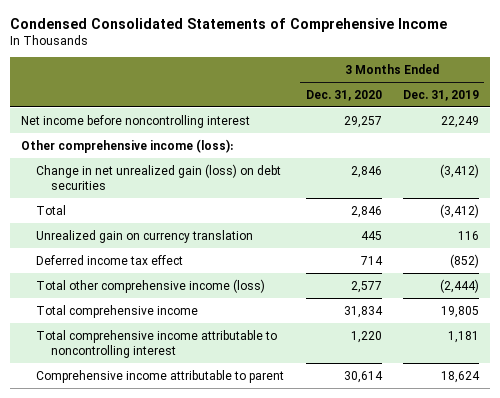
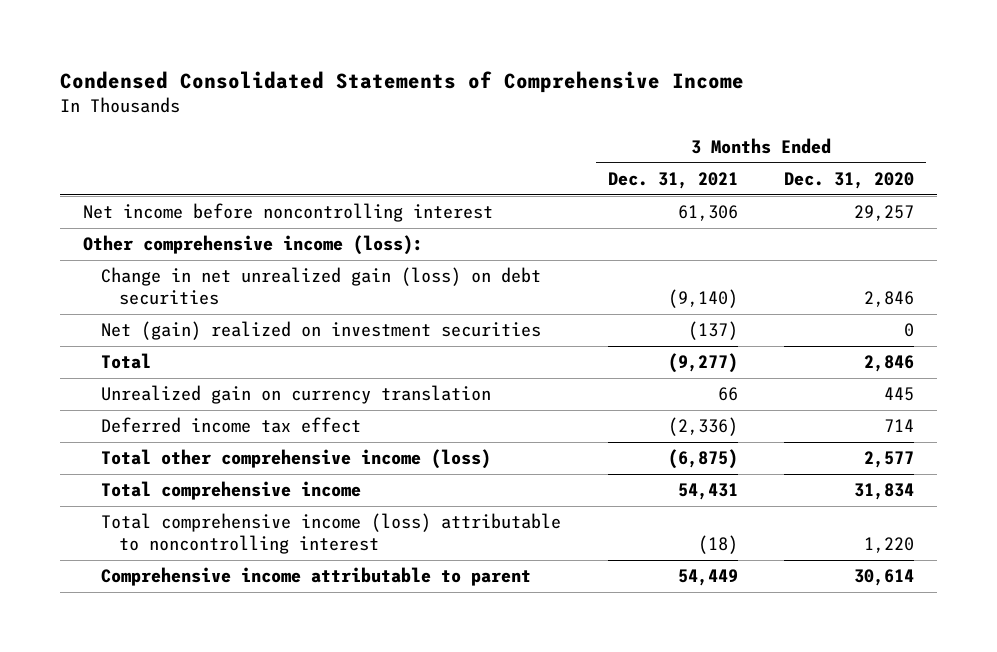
- | 3 Months Ended Dec. 31, 2020 | 3 Months Ended Dec. 31, 2019
+ | 3 Months Ended Dec. 31, 2021 | 3 Months Ended Dec. 31, 2020
+ Net (gain) realized on investment securities | (137) | 0
- Total comprehensive income attributable to noncontrolling interest | 1,220 | 1,181
+ Total comprehensive income (loss) attributable to noncontrolling interest | (18) | 1,220

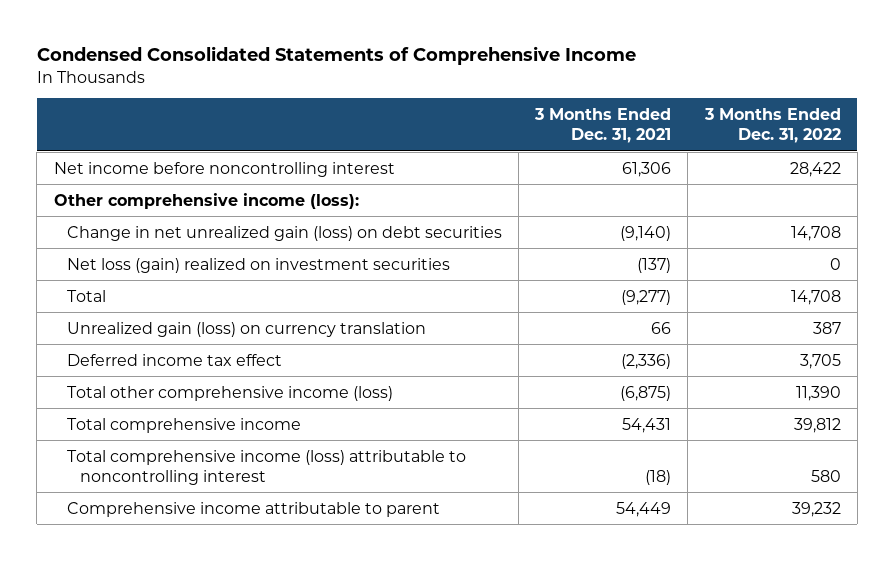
- | 3 Months Ended Dec. 31, 2021 | 3 Months Ended Dec. 31, 2020
+ | 3 Months Ended Dec. 31, 2021 | 3 Months Ended Dec. 31, 2022
- Net (gain) realized on investment securities | (137) | 0
+ Net loss (gain) realized on investment securities | (137) | 0
- Unrealized gain on currency translation | 66 | 445
+ Unrealized gain (loss) on currency translation | 66 | 387

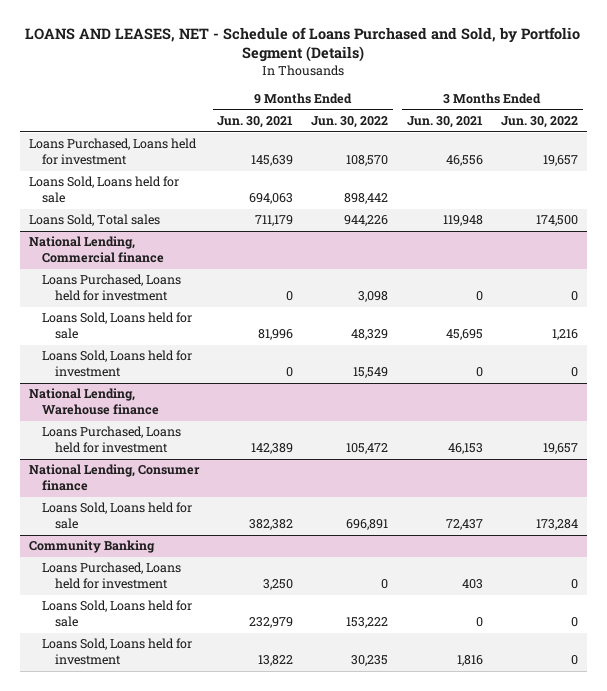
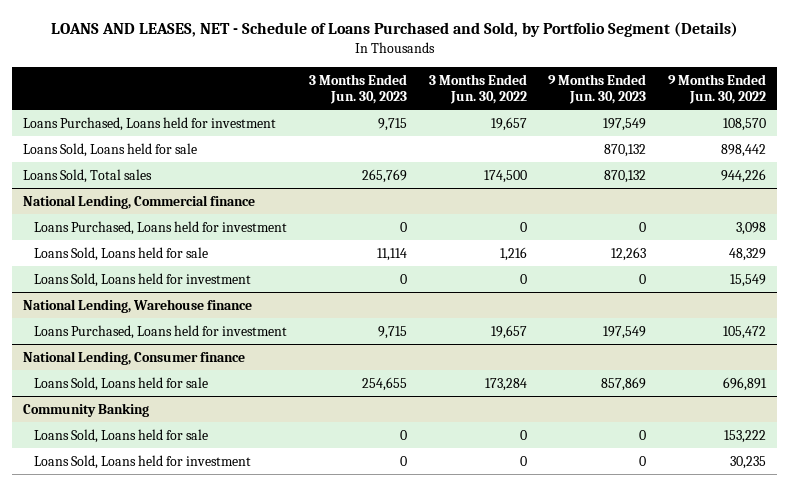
- | 9 Months Ended Jun. 30, 2021 | 9 Months Ended Jun. 30, 2022 | 3 Months Ended Jun. 30, 2021 | 3 Months Ended Jun. 30, 2022
+ | 3 Months Ended Jun. 30, 2023 | 3 Months Ended Jun. 30, 2022 | 9 Months Ended Jun. 30, 2023 | 9 Months Ended Jun. 30, 2022
@ Community Banking
- Loans Purchased, Loans held for investment | 3,250 | 0 | 403 | 0

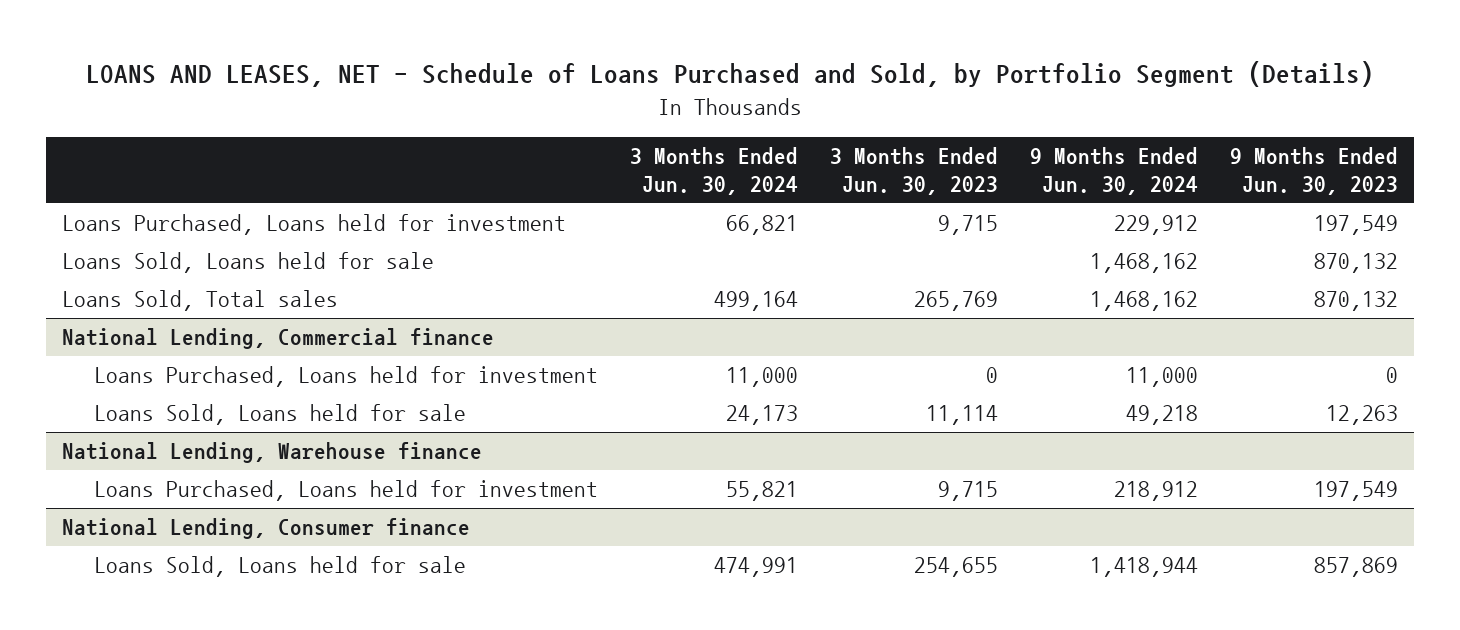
- | 3 Months Ended Jun. 30, 2023 | 3 Months Ended Jun. 30, 2022 | 9 Months Ended Jun. 30, 2023 | 9 Months Ended Jun. 30, 2022
+ | 3 Months Ended Jun. 30, 2024 | 3 Months Ended Jun. 30, 2023 | 9 Months Ended Jun. 30, 2024 | 9 Months Ended Jun. 30, 2023
@ National Lending, Commercial finance
- Loans Sold, Loans held for investment | 0 | 0 | 0 | 15,549
- Community Banking
- Loans Sold, Loans held for sale | 0 | 0 | 0 | 153,222
- Loans Sold, Loans held for investment | 0 | 0 | 0 | 30,235

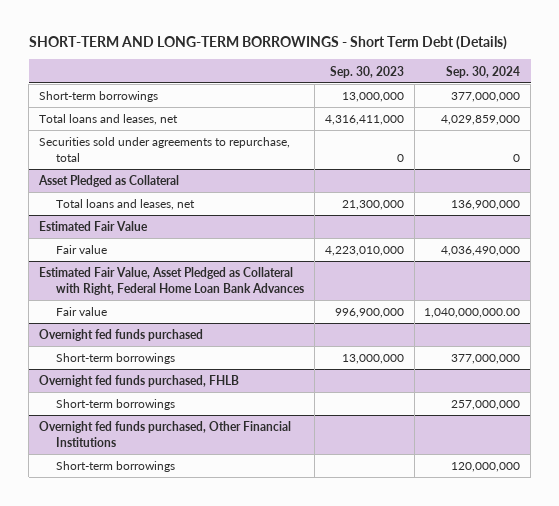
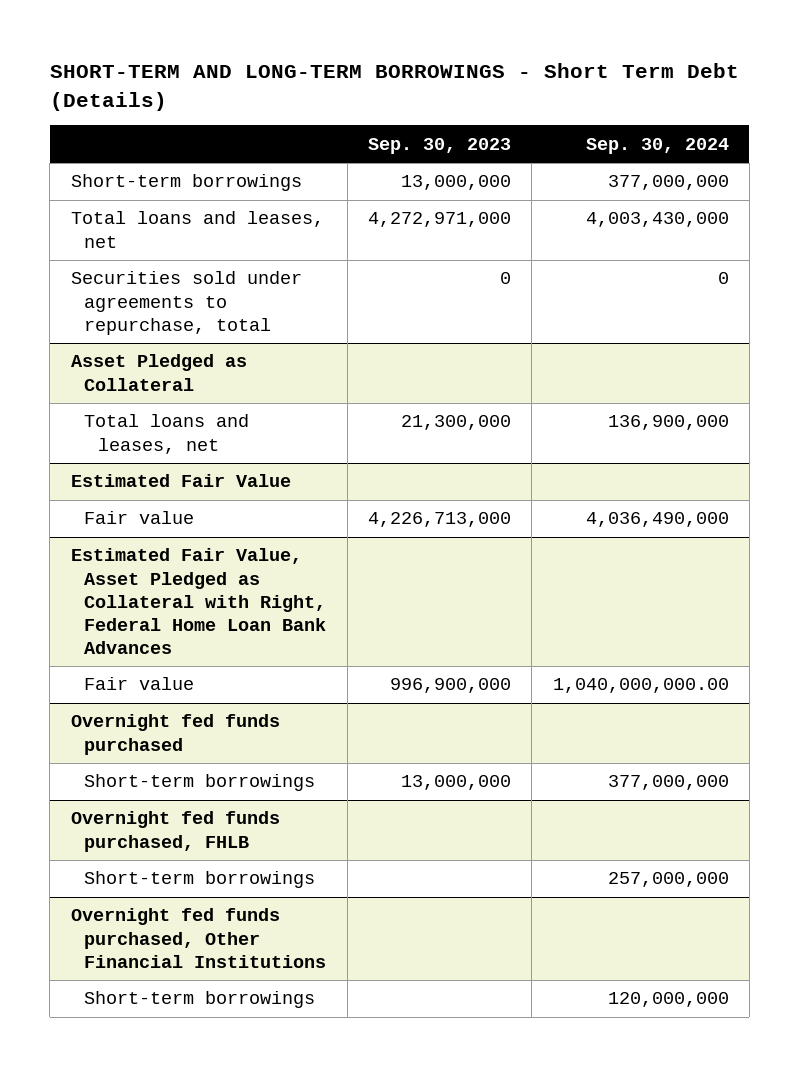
- Total loans and leases, net | 4,316,411,000 | 4,029,859,000
+ Total loans and leases, net | 4,272,971,000 | 4,003,430,000
@ Estimated Fair Value
- Fair value | 4,223,010,000 | 4,036,490,000
+ Fair value | 4,226,713,000 | 4,036,490,000

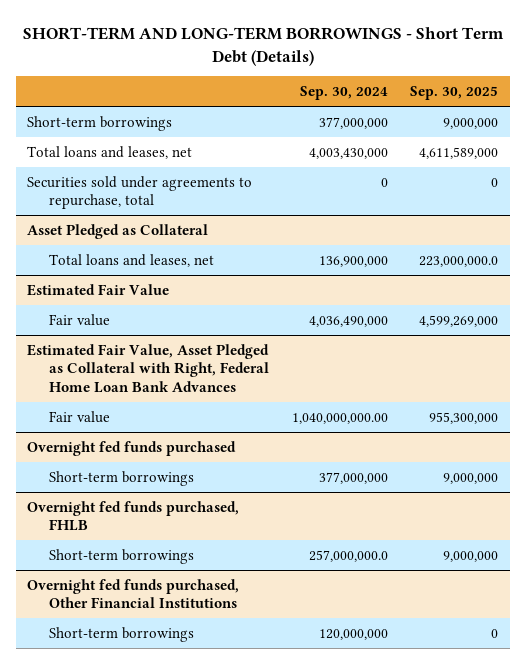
- | Sep. 30, 2023 | Sep. 30, 2024
+ | Sep. 30, 2024 | Sep. 30, 2025
@ Overnight fed funds purchased, FHLB
- Short-term borrowings | | 257,000,000
+ Short-term borrowings | 257,000,000.0 | 9,000,000

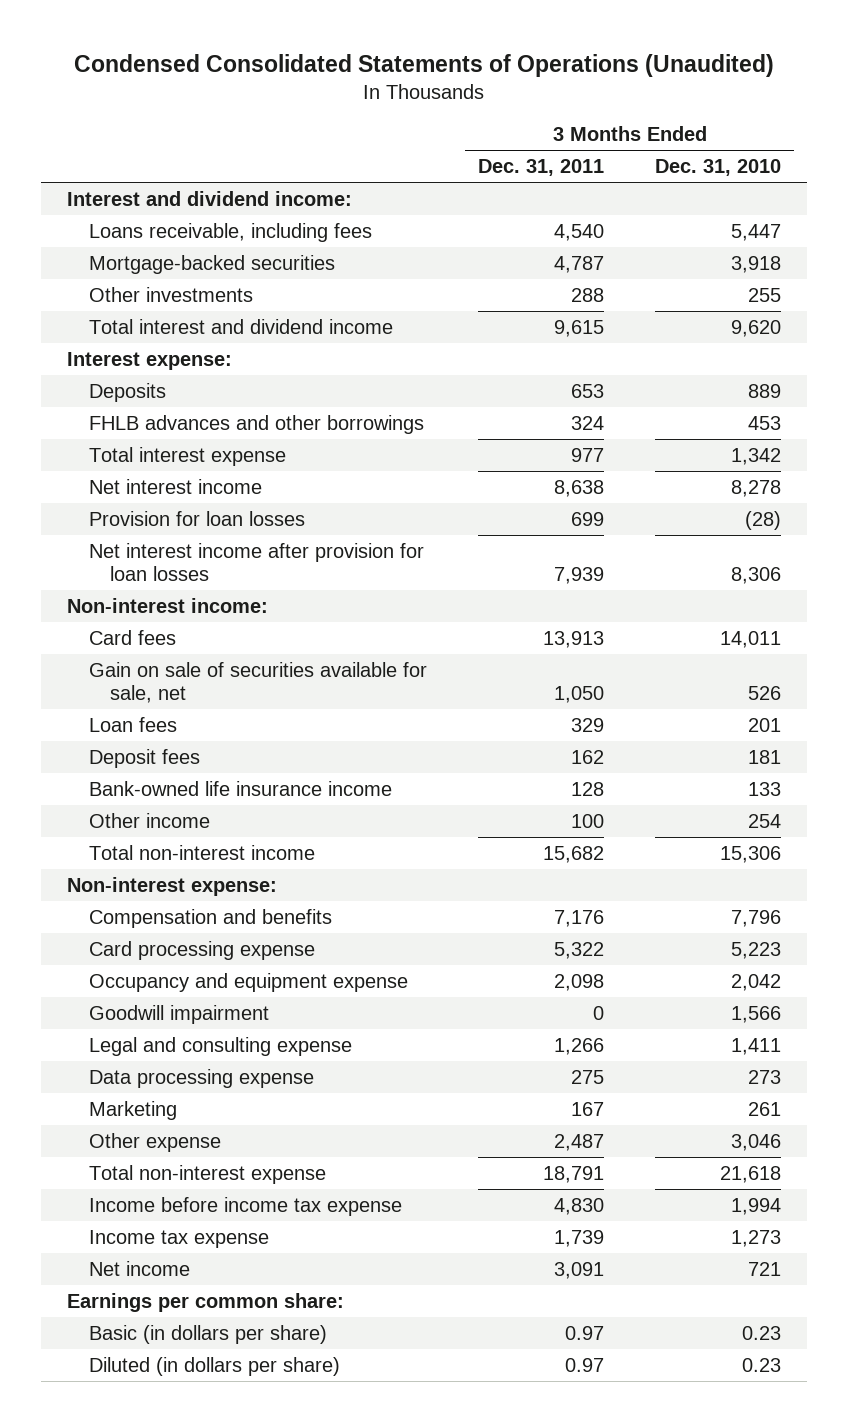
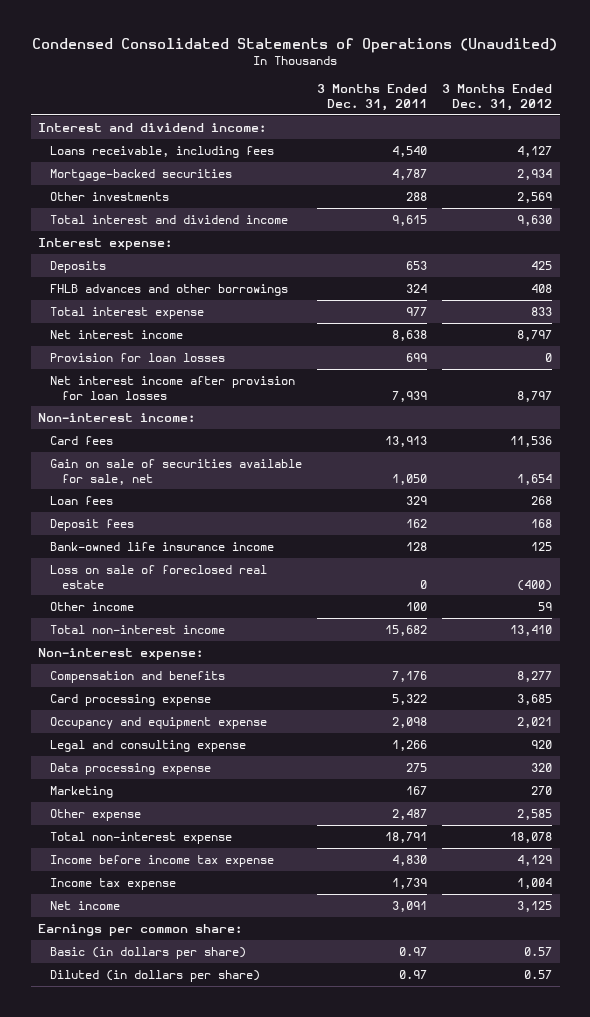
- | 3 Months Ended Dec. 31, 2011 | 3 Months Ended Dec. 31, 2010
+ | 3 Months Ended Dec. 31, 2011 | 3 Months Ended Dec. 31, 2012
+ Loss on sale of foreclosed real estate | 0 | (400)
- Goodwill impairment | 0 | 1,566

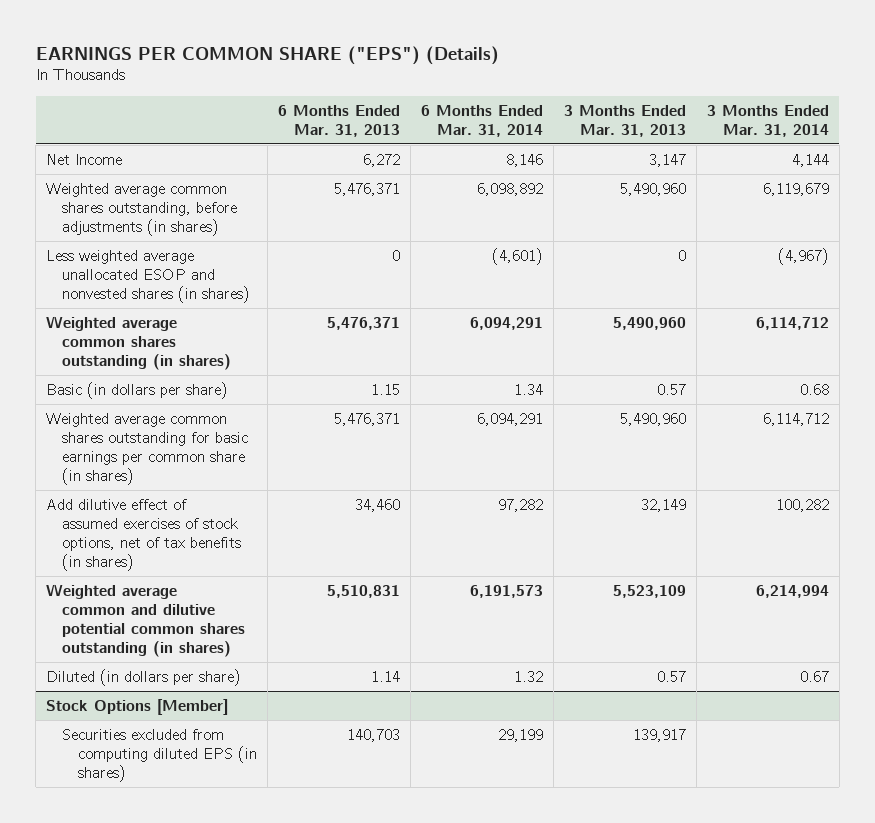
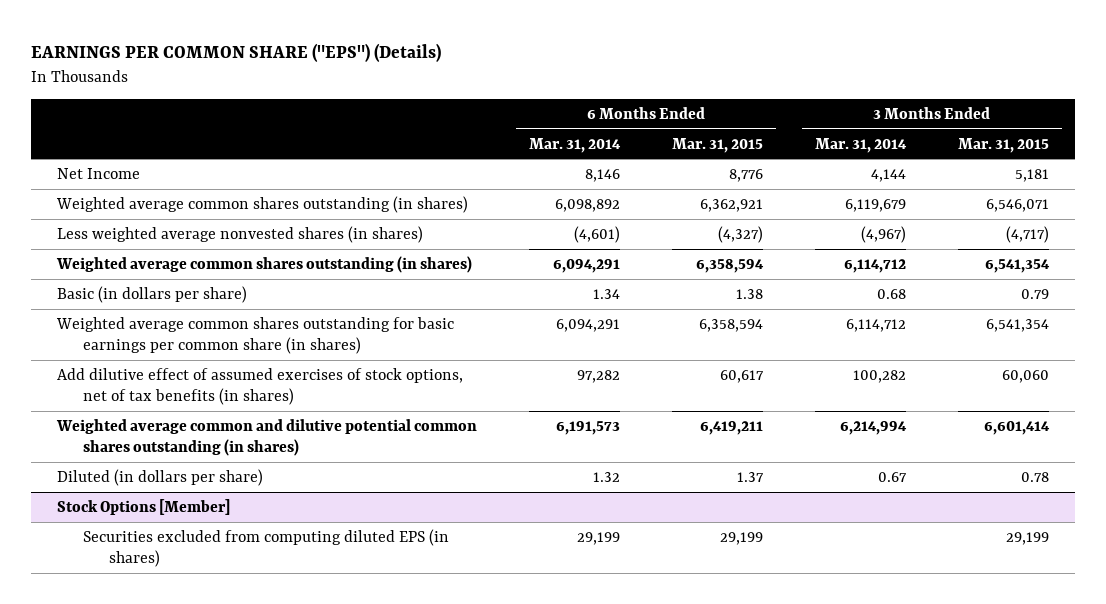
- | 6 Months Ended Mar. 31, 2013 | 6 Months Ended Mar. 31, 2014 | 3 Months Ended Mar. 31, 2013 | 3 Months Ended Mar. 31, 2014
+ | 6 Months Ended Mar. 31, 2014 | 6 Months Ended Mar. 31, 2015 | 3 Months Ended Mar. 31, 2014 | 3 Months Ended Mar. 31, 2015
- Weighted average common shares outstanding, before adjustments (in shares) | 5,476,371 | 6,098,892 | 5,490,960 | 6,119,679
- Less weighted average unallocated ESOP and nonvested shares (in shares) | 0 | (4,601) | 0 | (4,967)
+ Weighted average common shares outstanding (in shares) | 6,098,892 | 6,362,921 | 6,119,679 | 6,546,071
+ Less weighted average nonvested shares (in shares) | (4,601) | (4,327) | (4,967) | (4,717)

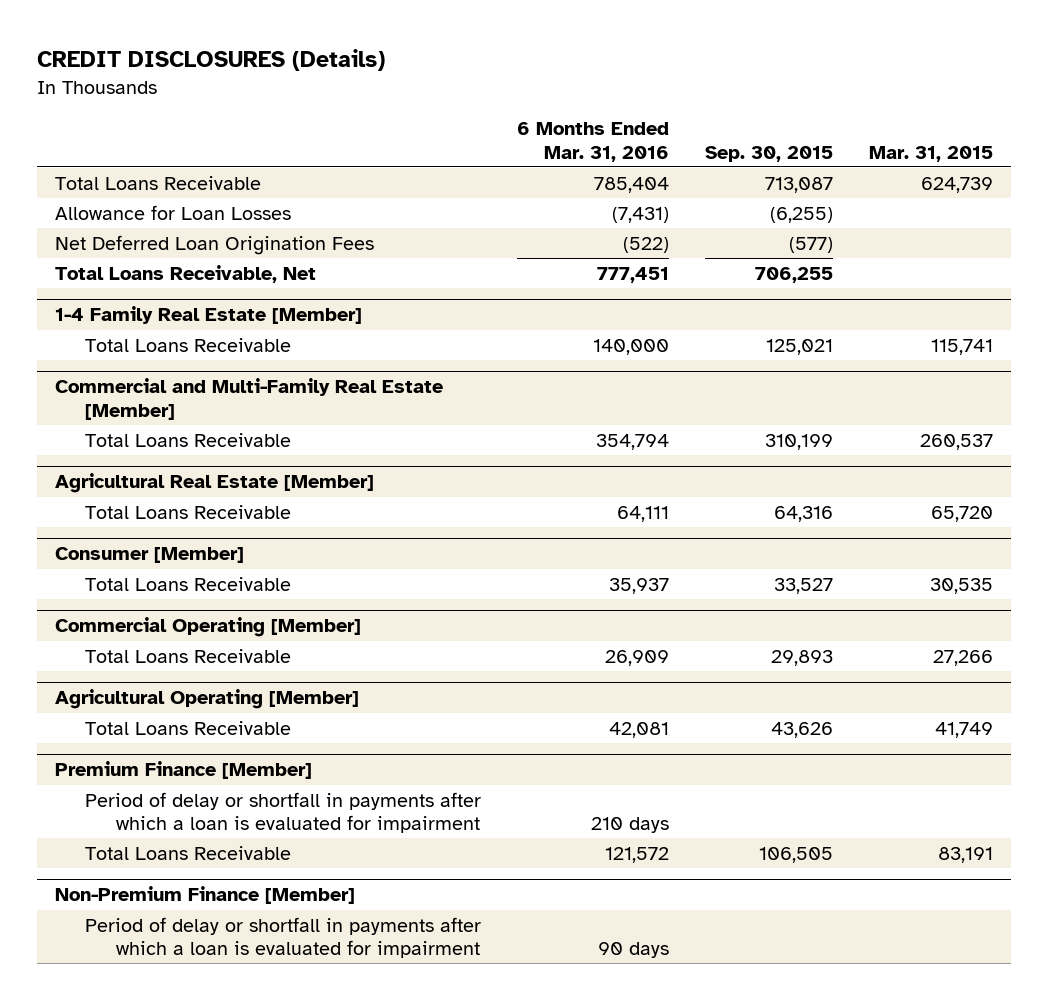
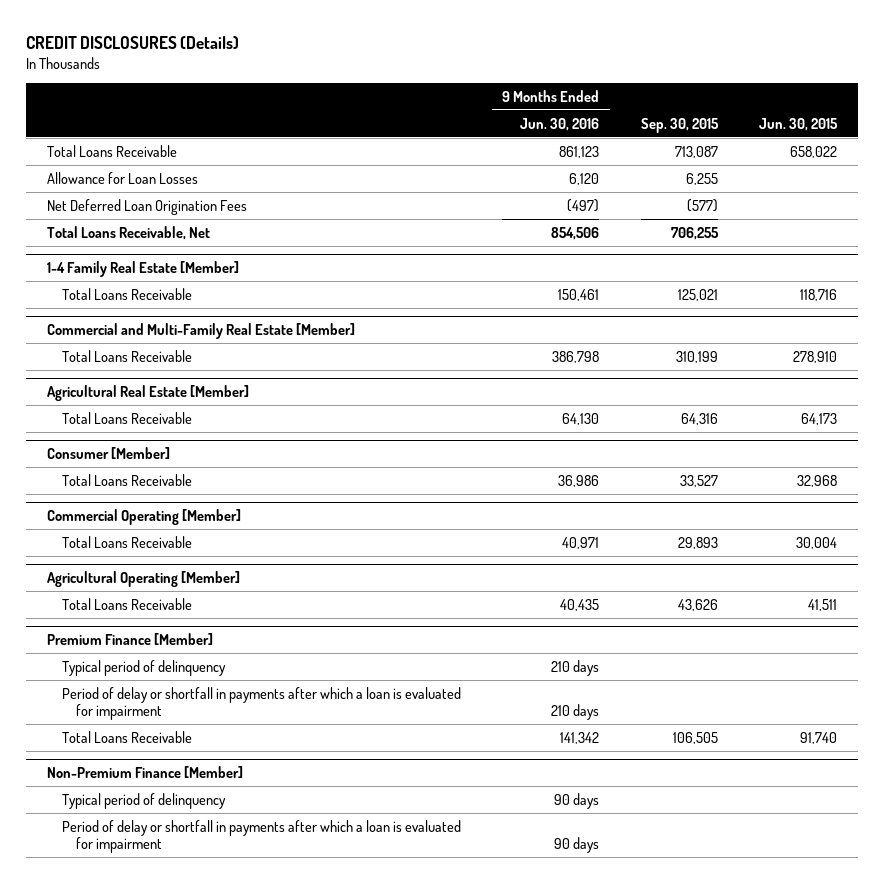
- | 6 Months Ended Mar. 31, 2016 | Sep. 30, 2015 | Mar. 31, 2015
+ | 9 Months Ended Jun. 30, 2016 | Sep. 30, 2015 | Jun. 30, 2015
- Allowance for Loan Losses | (7,431) | (6,255) |
+ Allowance for Loan Losses | 6,120 | 6,255 |
@ Premium Finance [Member]
+ Typical period of delinquency | 210 days | |
@ Non-Premium Finance [Member]
+ Typical period of delinquency | 90 days | |

